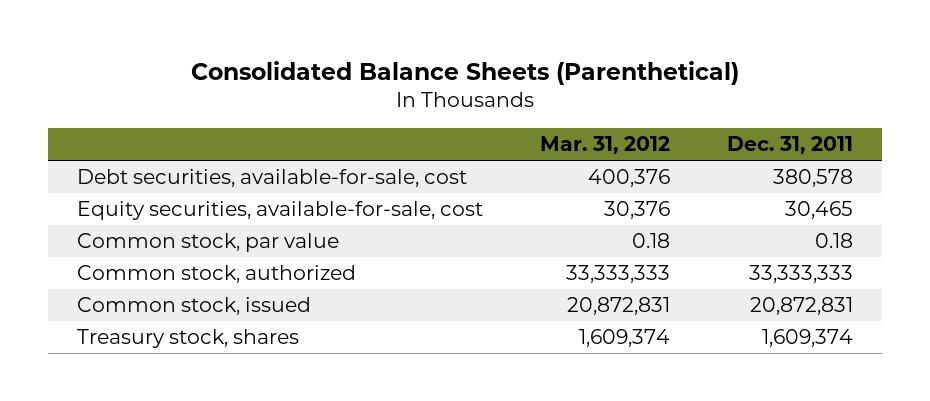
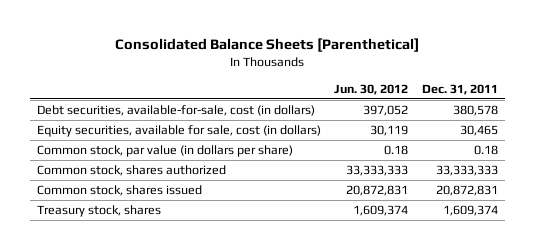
- Consolidated Balance Sheets (Parenthetical)
+ Consolidated Balance Sheets [Parenthetical]
- | Mar. 31, 2012 | Dec. 31, 2011
+ | Jun. 30, 2012 | Dec. 31, 2011
- Debt securities, available-for-sale, cost | 400,376 | 380,578
- Equity securities, available-for-sale, cost | 30,376 | 30,465
- Common stock, par value | 0.18 | 0.18
- Common stock, authorized | 33,333,333 | 33,333,333
- Common stock, issued | 20,872,831 | 20,872,831
+ Debt securities, available-for-sale, cost (in dollars) | 397,052 | 380,578
+ Equity securities, available for sale, cost (in dollars) | 30,119 | 30,465
+ Common stock, par value (in dollars per share) | 0.18 | 0.18
+ Common stock, shares authorized | 33,333,333 | 33,333,333
+ Common stock, shares issued | 20,872,831 | 20,872,831

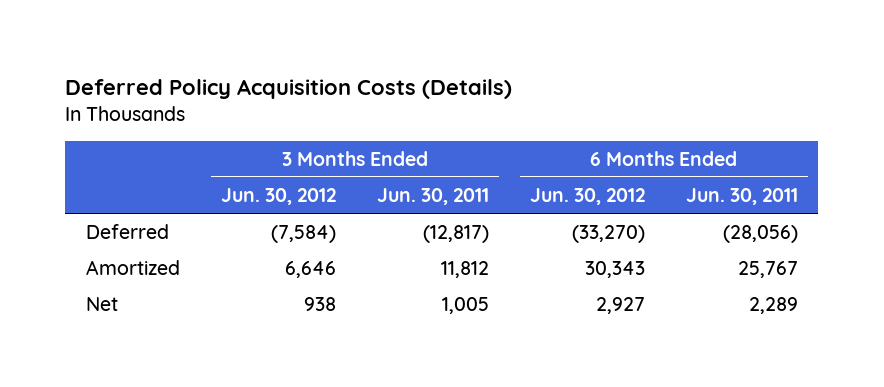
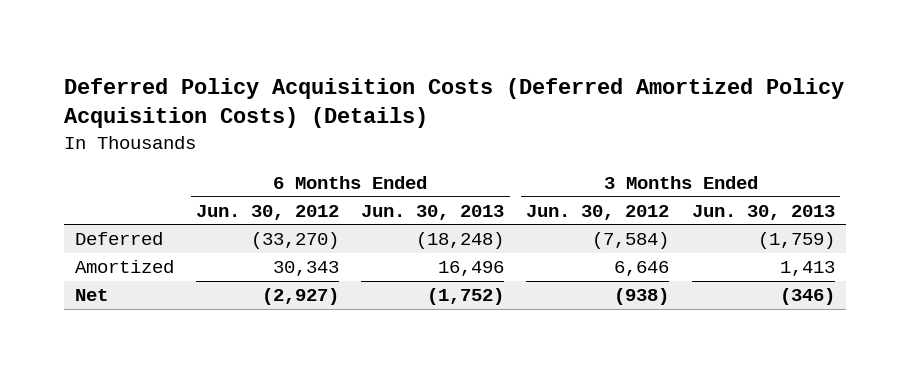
- Deferred Policy Acquisition Costs (Details)
+ Deferred Policy Acquisition Costs (Deferred Amortized Policy Acquisition Costs) (Details)
- | 3 Months Ended Jun. 30, 2012 | 3 Months Ended Jun. 30, 2011 | 6 Months Ended Jun. 30, 2012 | 6 Months Ended Jun. 30, 2011
+ | 6 Months Ended Jun. 30, 2012 | 6 Months Ended Jun. 30, 2013 | 3 Months Ended Jun. 30, 2012 | 3 Months Ended Jun. 30, 2013
- Net | 938 | 1,005 | 2,927 | 2,289
+ Net | (2,927) | (1,752) | (938) | (346)

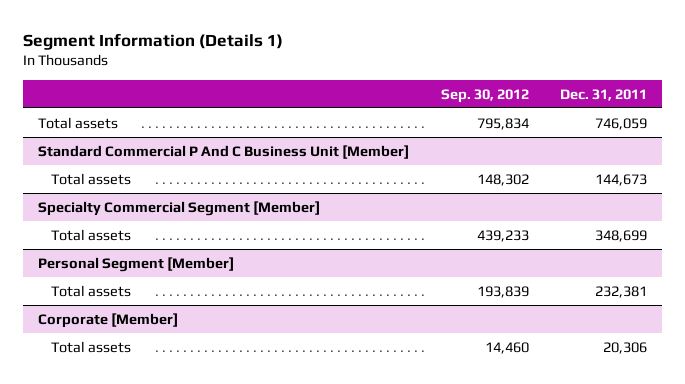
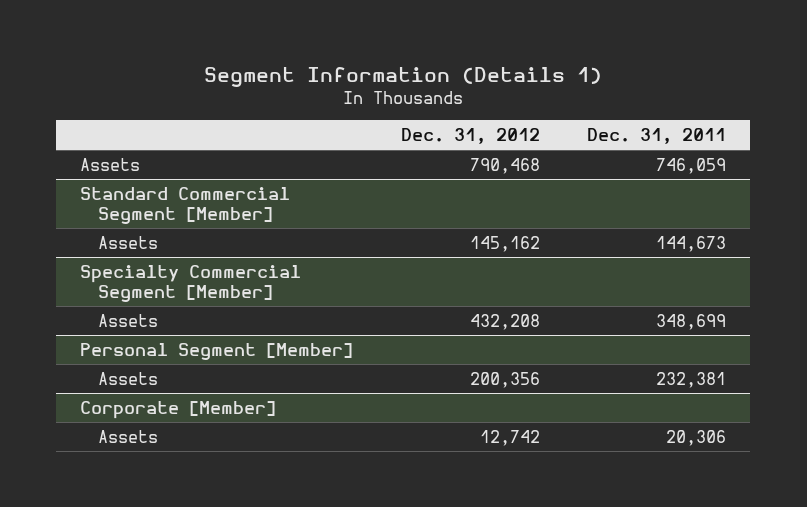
- | Sep. 30, 2012 | Dec. 31, 2011
+ | Dec. 31, 2012 | Dec. 31, 2011
- Total assets | 795,834 | 746,059
- Standard Commercial P And C Business Unit [Member]
- Total assets | 148,302 | 144,673
+ Assets | 790,468 | 746,059
+ Standard Commercial Segment [Member]
+ Assets | 145,162 | 144,673
@ Specialty Commercial Segment [Member]
- Total assets | 439,233 | 348,699
+ Assets | 432,208 | 348,699
@ Personal Segment [Member]
- Total assets | 193,839 | 232,381
+ Assets | 200,356 | 232,381
@ Corporate [Member]
- Total assets | 14,460 | 20,306
+ Assets | 12,742 | 20,306

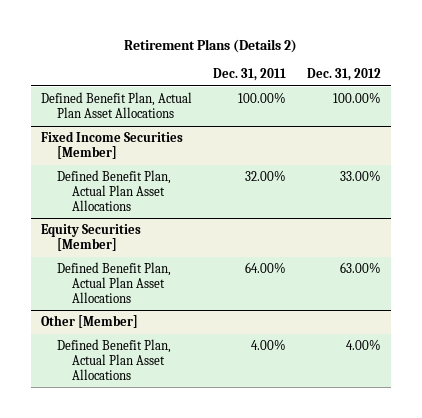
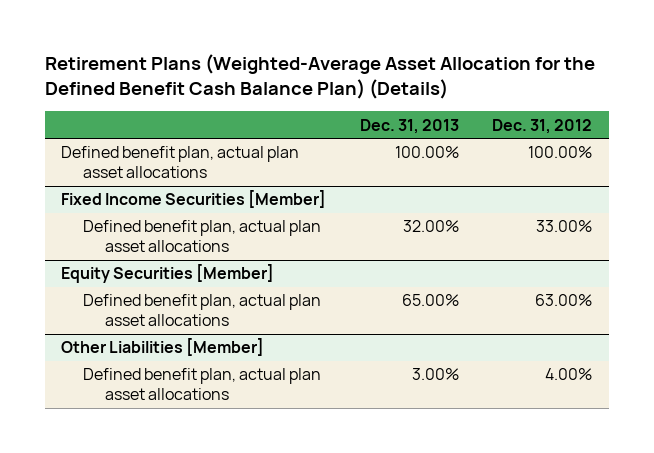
- Retirement Plans (Details 2)
+ Retirement Plans (Weighted-Average Asset Allocation for the Defined Benefit Cash Balance Plan) (Details)
- | Dec. 31, 2011 | Dec. 31, 2012
+ | Dec. 31, 2013 | Dec. 31, 2012
- Defined Benefit Plan, Actual Plan Asset Allocations | 100.00% | 100.00%
+ Defined benefit plan, actual plan asset allocations | 100.00% | 100.00%
@ Fixed Income Securities [Member]
- Defined Benefit Plan, Actual Plan Asset Allocations | 32.00% | 33.00%
+ Defined benefit plan, actual plan asset allocations | 32.00% | 33.00%
@ Equity Securities [Member]
- Defined Benefit Plan, Actual Plan Asset Allocations | 64.00% | 63.00%
- Other [Member]
- Defined Benefit Plan, Actual Plan Asset Allocations | 4.00% | 4.00%
@ Equity Securities [Member]
+ Defined benefit plan, actual plan asset allocations | 65.00% | 63.00%
+ Other Liabilities [Member]
+ Defined benefit plan, actual plan asset allocations | 3.00% | 4.00%

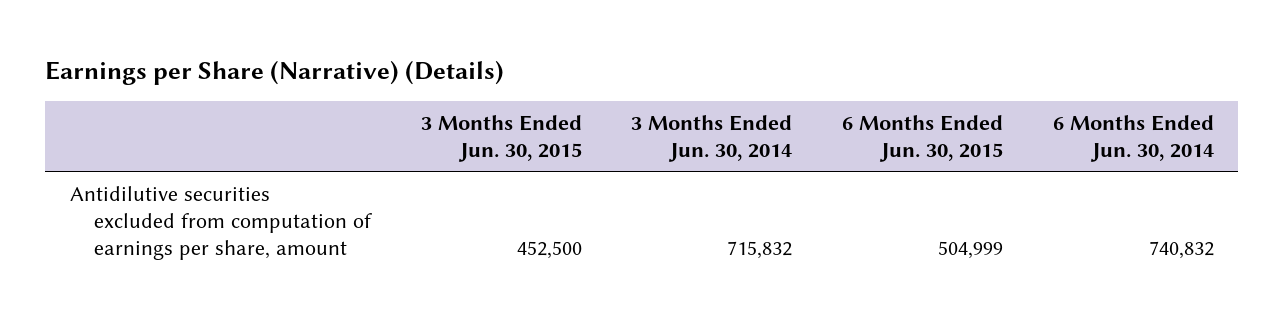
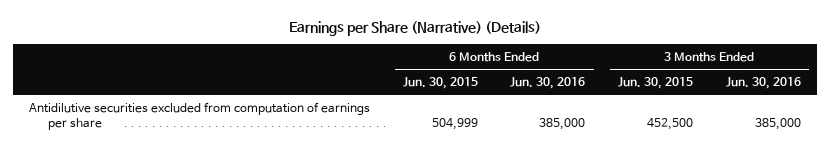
- | 3 Months Ended Jun. 30, 2015 | 3 Months Ended Jun. 30, 2014 | 6 Months Ended Jun. 30, 2015 | 6 Months Ended Jun. 30, 2014
+ | 6 Months Ended Jun. 30, 2015 | 6 Months Ended Jun. 30, 2016 | 3 Months Ended Jun. 30, 2015 | 3 Months Ended Jun. 30, 2016
- Antidilutive securities excluded from computation of earnings per share, amount | 452,500 | 715,832 | 504,999 | 740,832
+ Antidilutive securities excluded from computation of earnings per share | 504,999 | 385,000 | 452,500 | 385,000

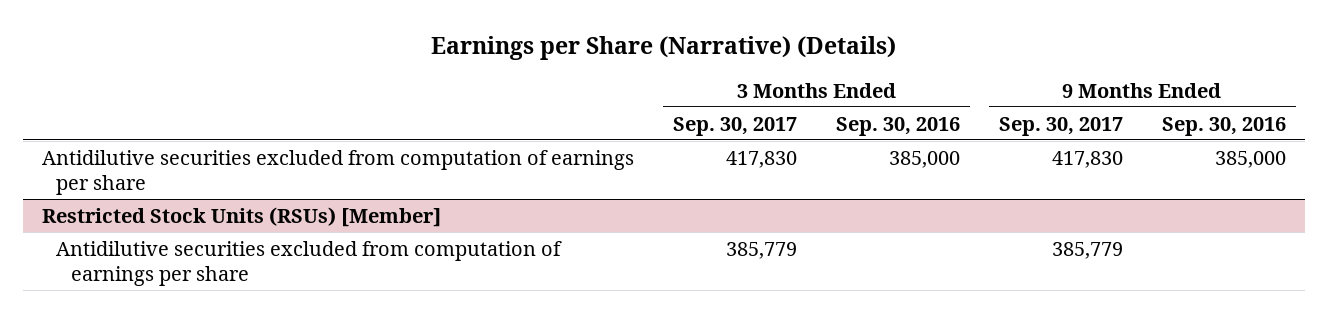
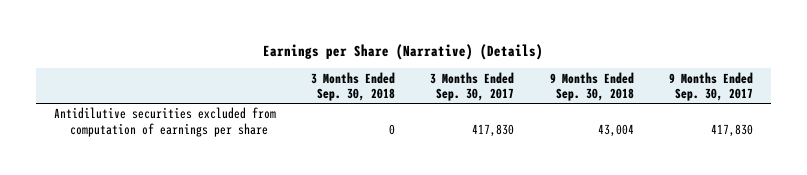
- | 3 Months Ended Sep. 30, 2017 | 3 Months Ended Sep. 30, 2016 | 9 Months Ended Sep. 30, 2017 | 9 Months Ended Sep. 30, 2016
+ | 3 Months Ended Sep. 30, 2018 | 3 Months Ended Sep. 30, 2017 | 9 Months Ended Sep. 30, 2018 | 9 Months Ended Sep. 30, 2017
- Restricted Stock Units (RSUs) [Member]
- Antidilutive securities excluded from computation of earnings per share | 385,779 | | 385,779 |

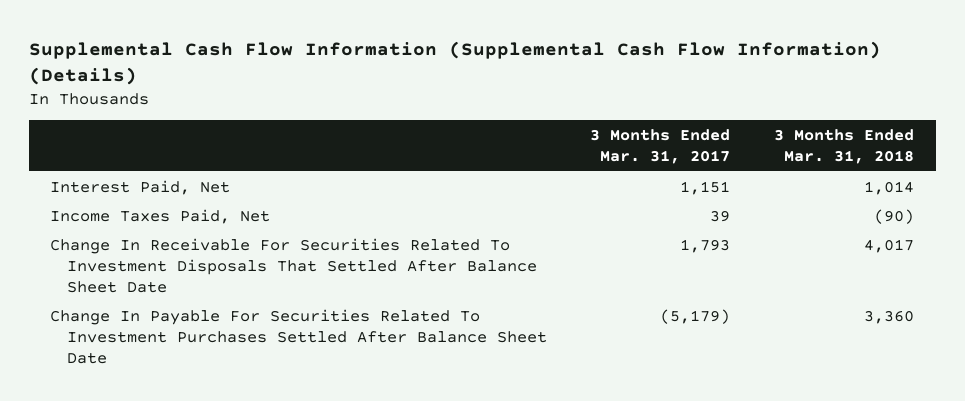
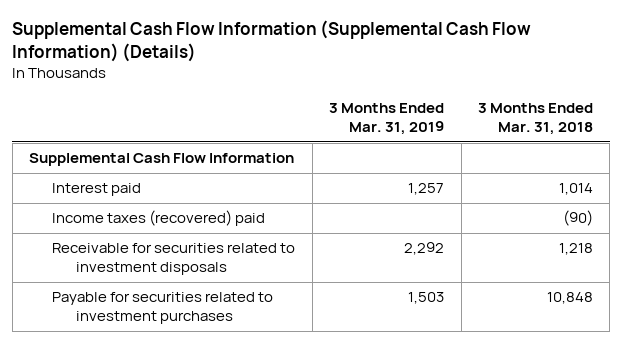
- | 3 Months Ended Mar. 31, 2017 | 3 Months Ended Mar. 31, 2018
+ | 3 Months Ended Mar. 31, 2019 | 3 Months Ended Mar. 31, 2018
- Interest Paid, Net | 1,151 | 1,014
- Income Taxes Paid, Net | 39 | (90)
- Change In Receivable For Securities Related To Investment Disposals That Settled After Balance Sheet Date | 1,793 | 4,017
- Change In Payable For Securities Related To Investment Purchases Settled After Balance Sheet Date | (5,179) | 3,360
+ Supplemental Cash Flow Information
+ Interest paid | 1,257 | 1,014
+ Income taxes (recovered) paid | | (90)
+ Receivable for securities related to investment disposals | 2,292 | 1,218
+ Payable for securities related to investment purchases | 1,503 | 10,848

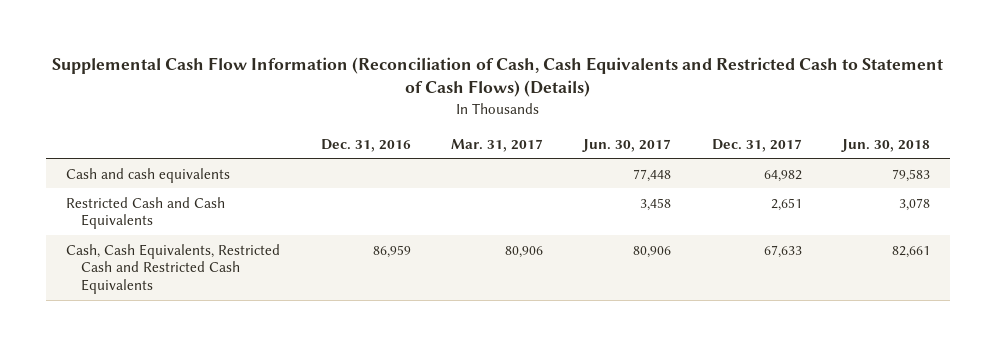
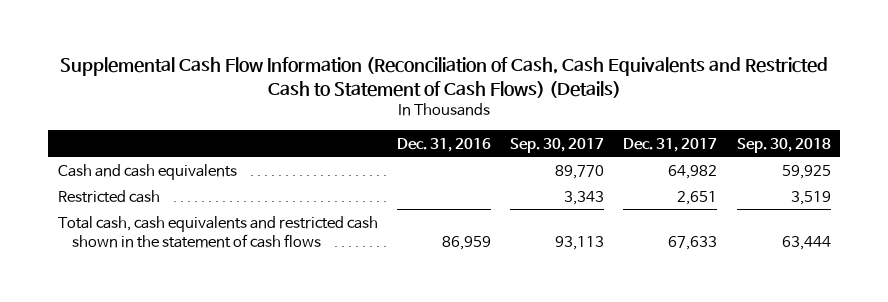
- | Dec. 31, 2016 | Mar. 31, 2017 | Jun. 30, 2017 | Dec. 31, 2017 | Jun. 30, 2018
+ | Dec. 31, 2016 | Sep. 30, 2017 | Dec. 31, 2017 | Sep. 30, 2018
- Restricted Cash and Cash Equivalents | | | 3,458 | 2,651 | 3,078
- Cash, Cash Equivalents, Restricted Cash and Restricted Cash Equivalents | 86,959 | 80,906 | 80,906 | 67,633 | 82,661
+ Restricted cash | | 3,343 | 2,651 | 3,519
+ Total cash, cash equivalents and restricted cash shown in the statement of cash flows | 86,959 | 93,113 | 67,633 | 63,444

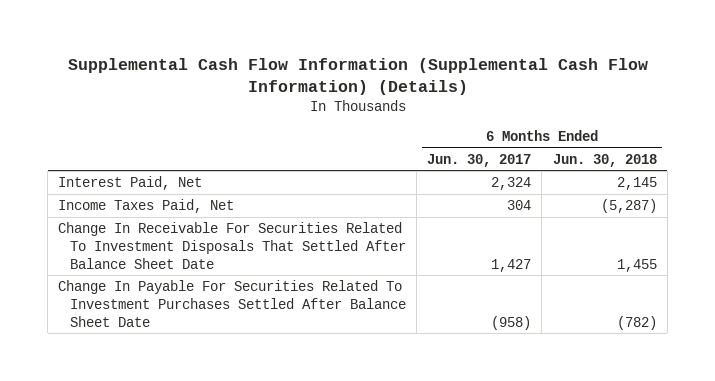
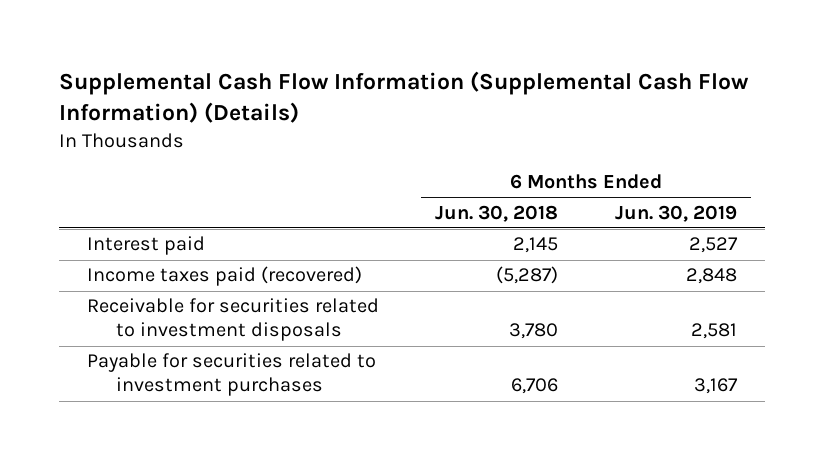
- | 6 Months Ended Jun. 30, 2017 | 6 Months Ended Jun. 30, 2018
+ | 6 Months Ended Jun. 30, 2018 | 6 Months Ended Jun. 30, 2019
- Interest Paid, Net | 2,324 | 2,145
- Income Taxes Paid, Net | 304 | (5,287)
- Change In Receivable For Securities Related To Investment Disposals That Settled After Balance Sheet Date | 1,427 | 1,455
- Change In Payable For Securities Related To Investment Purchases Settled After Balance Sheet Date | (958) | (782)
+ Interest paid | 2,145 | 2,527
+ Income taxes paid (recovered) | (5,287) | 2,848
+ Receivable for securities related to investment disposals | 3,780 | 2,581
+ Payable for securities related to investment purchases | 6,706 | 3,167

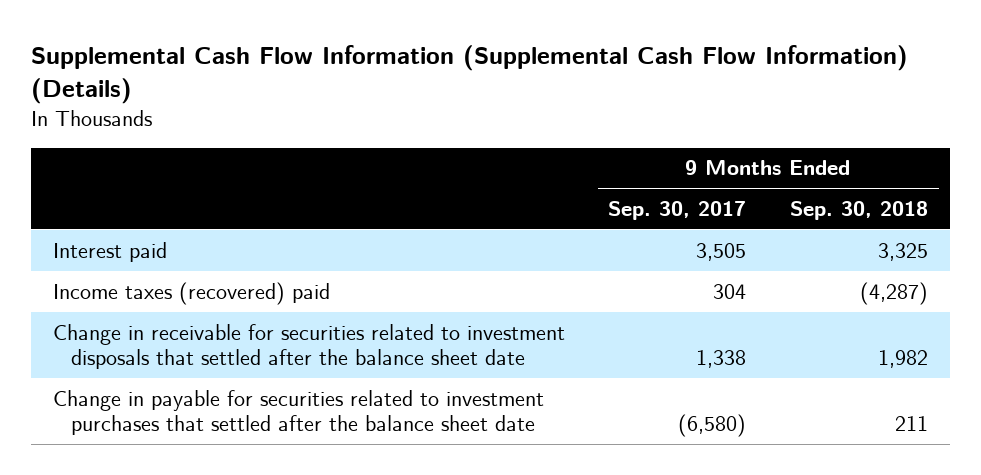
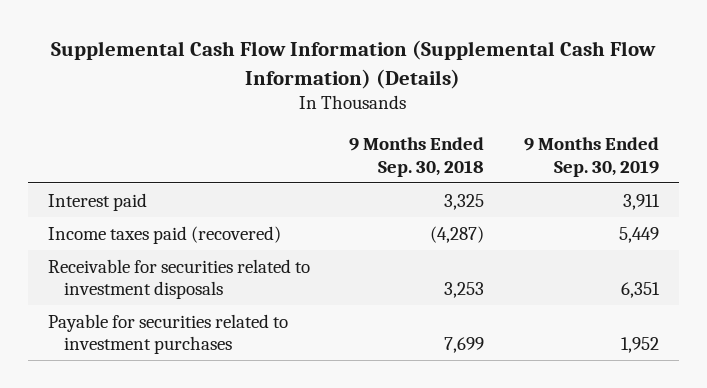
- | 9 Months Ended Sep. 30, 2017 | 9 Months Ended Sep. 30, 2018
+ | 9 Months Ended Sep. 30, 2018 | 9 Months Ended Sep. 30, 2019
- Income taxes (recovered) paid | 304 | (4,287)
- Change in receivable for securities related to investment disposals that settled after the balance sheet date | 1,338 | 1,982
- Change in payable for securities related to investment purchases that settled after the balance sheet date | (6,580) | 211
+ Income taxes paid (recovered) | (4,287) | 5,449
+ Receivable for securities related to investment disposals | 3,253 | 6,351
+ Payable for securities related to investment purchases | 7,699 | 1,952

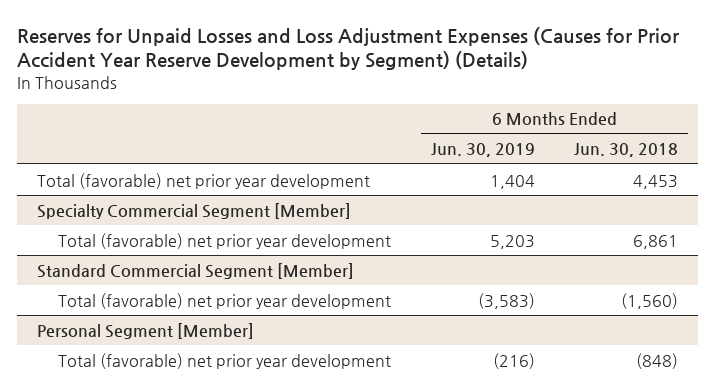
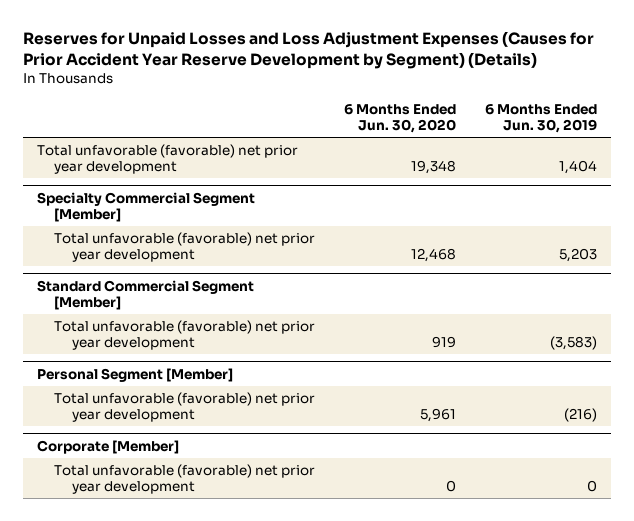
- | 6 Months Ended Jun. 30, 2019 | 6 Months Ended Jun. 30, 2018
+ | 6 Months Ended Jun. 30, 2020 | 6 Months Ended Jun. 30, 2019
- Total (favorable) net prior year development | 1,404 | 4,453
+ Total unfavorable (favorable) net prior year development | 19,348 | 1,404
@ Specialty Commercial Segment [Member]
- Total (favorable) net prior year development | 5,203 | 6,861
+ Total unfavorable (favorable) net prior year development | 12,468 | 5,203
@ Standard Commercial Segment [Member]
- Total (favorable) net prior year development | (3,583) | (1,560)
+ Total unfavorable (favorable) net prior year development | 919 | (3,583)
@ Personal Segment [Member]
- Total (favorable) net prior year development | (216) | (848)
+ Total unfavorable (favorable) net prior year development | 5,961 | (216)
+ Corporate [Member]
+ Total unfavorable (favorable) net prior year development | 0 | 0

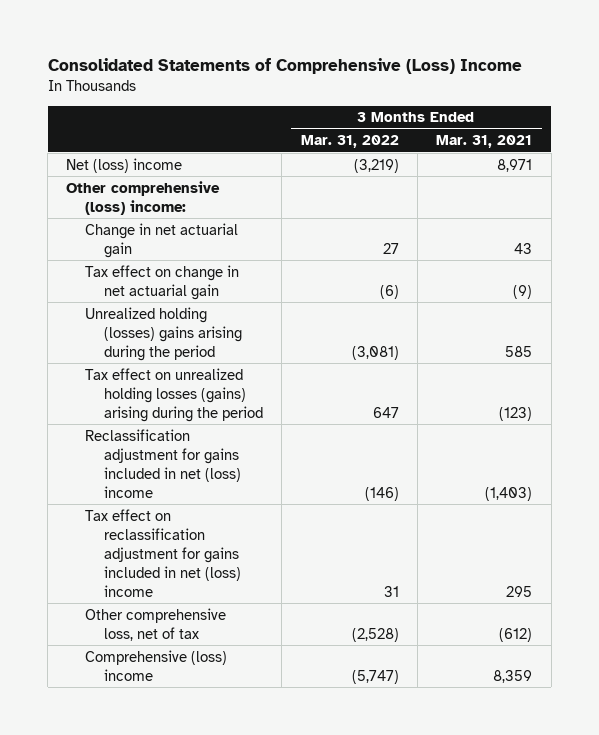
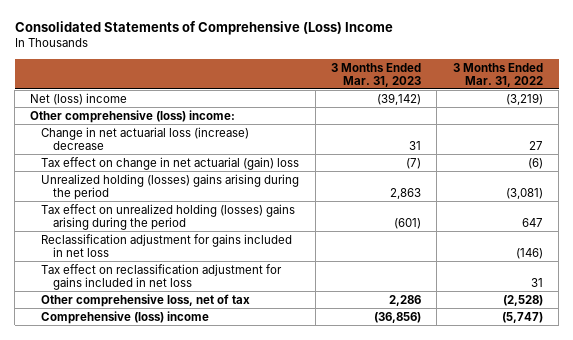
- | 3 Months Ended Mar. 31, 2022 | 3 Months Ended Mar. 31, 2021
+ | 3 Months Ended Mar. 31, 2023 | 3 Months Ended Mar. 31, 2022
- Change in net actuarial gain | 27 | 43
- Tax effect on change in net actuarial gain | (6) | (9)
+ Change in net actuarial loss (increase) decrease | 31 | 27
+ Tax effect on change in net actuarial (gain) loss | (7) | (6)
- Tax effect on unrealized holding losses (gains) arising during the period | 647 | (123)
- Reclassification adjustment for gains included in net (loss) income | (146) | (1,403)
- Tax effect on reclassification adjustment for gains included in net (loss) income | 31 | 295
+ Tax effect on unrealized holding (losses) gains arising during the period | (601) | 647
+ Reclassification adjustment for gains included in net loss | | (146)
+ Tax effect on reclassification adjustment for gains included in net loss | | 31

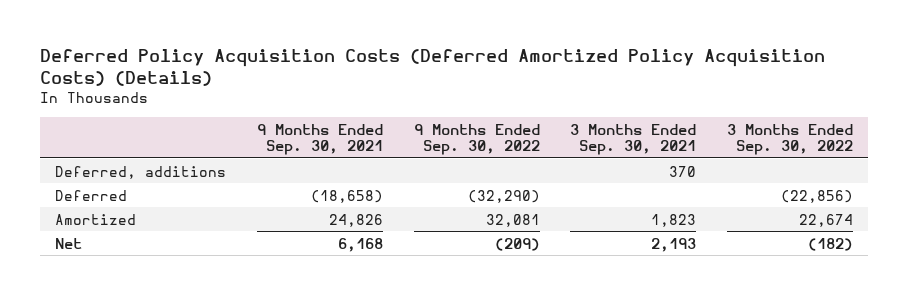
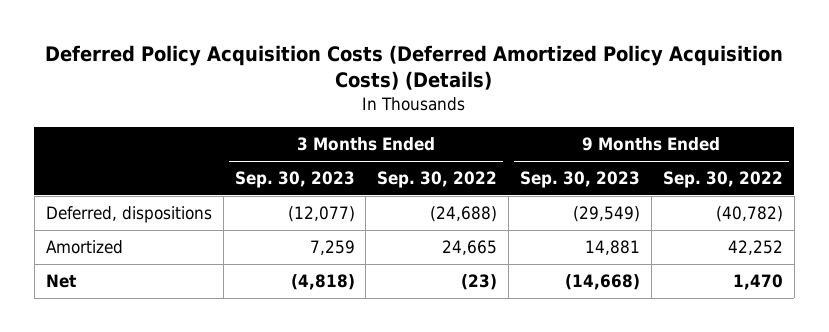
- | 9 Months Ended Sep. 30, 2021 | 9 Months Ended Sep. 30, 2022 | 3 Months Ended Sep. 30, 2021 | 3 Months Ended Sep. 30, 2022
+ | 3 Months Ended Sep. 30, 2023 | 3 Months Ended Sep. 30, 2022 | 9 Months Ended Sep. 30, 2023 | 9 Months Ended Sep. 30, 2022
- Deferred, additions | | | 370 |
- Deferred | (18,658) | (32,290) | | (22,856)
- Amortized | 24,826 | 32,081 | 1,823 | 22,674
- Net | 6,168 | (209) | 2,193 | (182)
+ Deferred, dispositions | (12,077) | (24,688) | (29,549) | (40,782)
+ Amortized | 7,259 | 24,665 | 14,881 | 42,252
+ Net | (4,818) | (23) | (14,668) | 1,470

